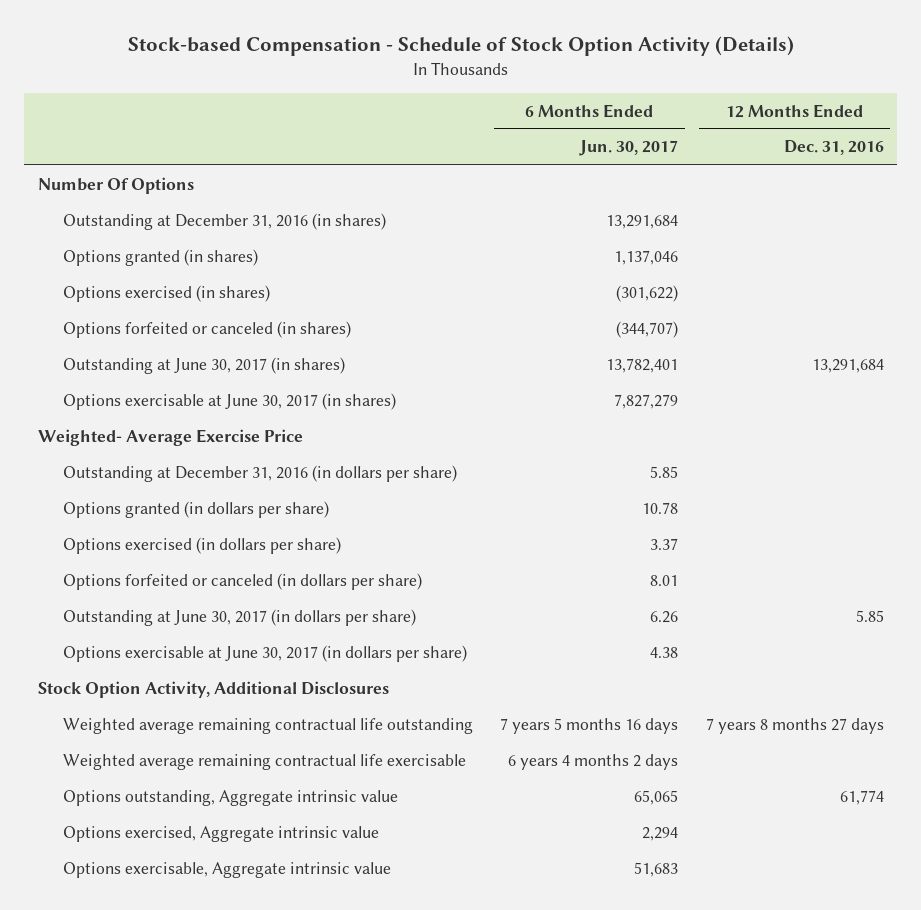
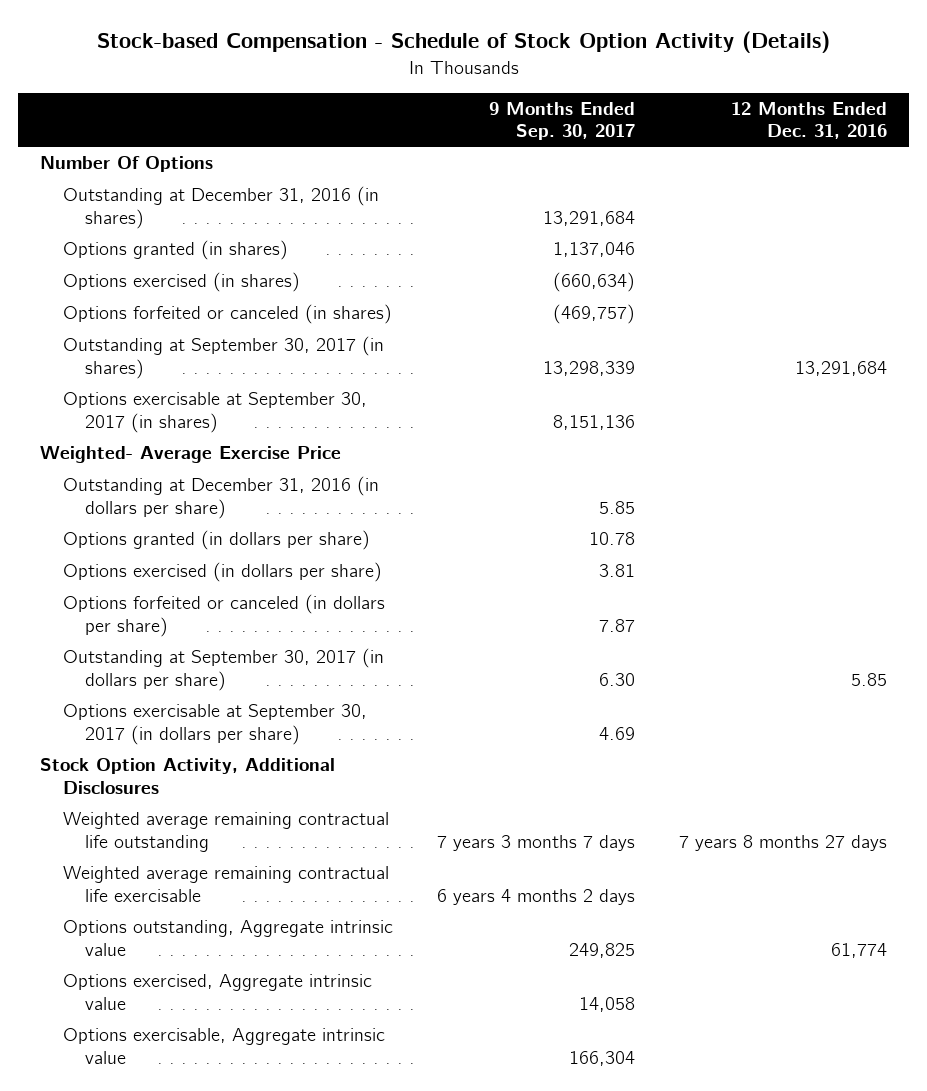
- | 6 Months Ended Jun. 30, 2017 | 12 Months Ended Dec. 31, 2016
+ | 9 Months Ended Sep. 30, 2017 | 12 Months Ended Dec. 31, 2016
- Outstanding at June 30, 2017 (in shares) | 13,782,401 | 13,291,684
- Options exercisable at June 30, 2017 (in shares) | 7,827,279 |
+ Outstanding at September 30, 2017 (in shares) | 13,298,339 | 13,291,684
+ Options exercisable at September 30, 2017 (in shares) | 8,151,136 |
- Outstanding at June 30, 2017 (in dollars per share) | 6.26 | 5.85
- Options exercisable at June 30, 2017 (in dollars per share) | 4.38 |
+ Outstanding at September 30, 2017 (in dollars per share) | 6.30 | 5.85
+ Options exercisable at September 30, 2017 (in dollars per share) | 4.69 |

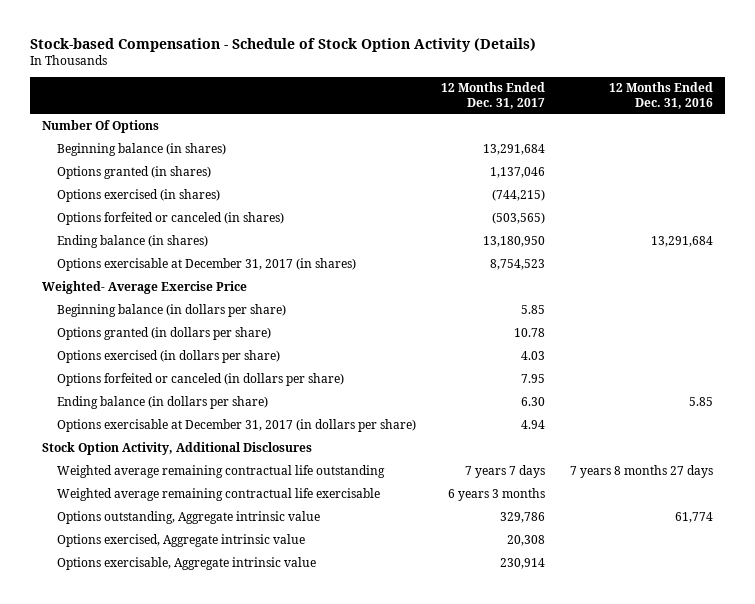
- | 9 Months Ended Sep. 30, 2017 | 12 Months Ended Dec. 31, 2016
+ | 12 Months Ended Dec. 31, 2017 | 12 Months Ended Dec. 31, 2016
- Outstanding at December 31, 2016 (in shares) | 13,291,684 |
+ Beginning balance (in shares) | 13,291,684 |
- Outstanding at September 30, 2017 (in shares) | 13,298,339 | 13,291,684
- Options exercisable at September 30, 2017 (in shares) | 8,151,136 |
+ Ending balance (in shares) | 13,180,950 | 13,291,684
+ Options exercisable at December 31, 2017 (in shares) | 8,754,523 |
- Outstanding at December 31, 2016 (in dollars per share) | 5.85 |
+ Beginning balance (in dollars per share) | 5.85 |
- Outstanding at September 30, 2017 (in dollars per share) | 6.30 | 5.85
- Options exercisable at September 30, 2017 (in dollars per share) | 4.69 |
+ Ending balance (in dollars per share) | 6.30 | 5.85
+ Options exercisable at December 31, 2017 (in dollars per share) | 4.94 |

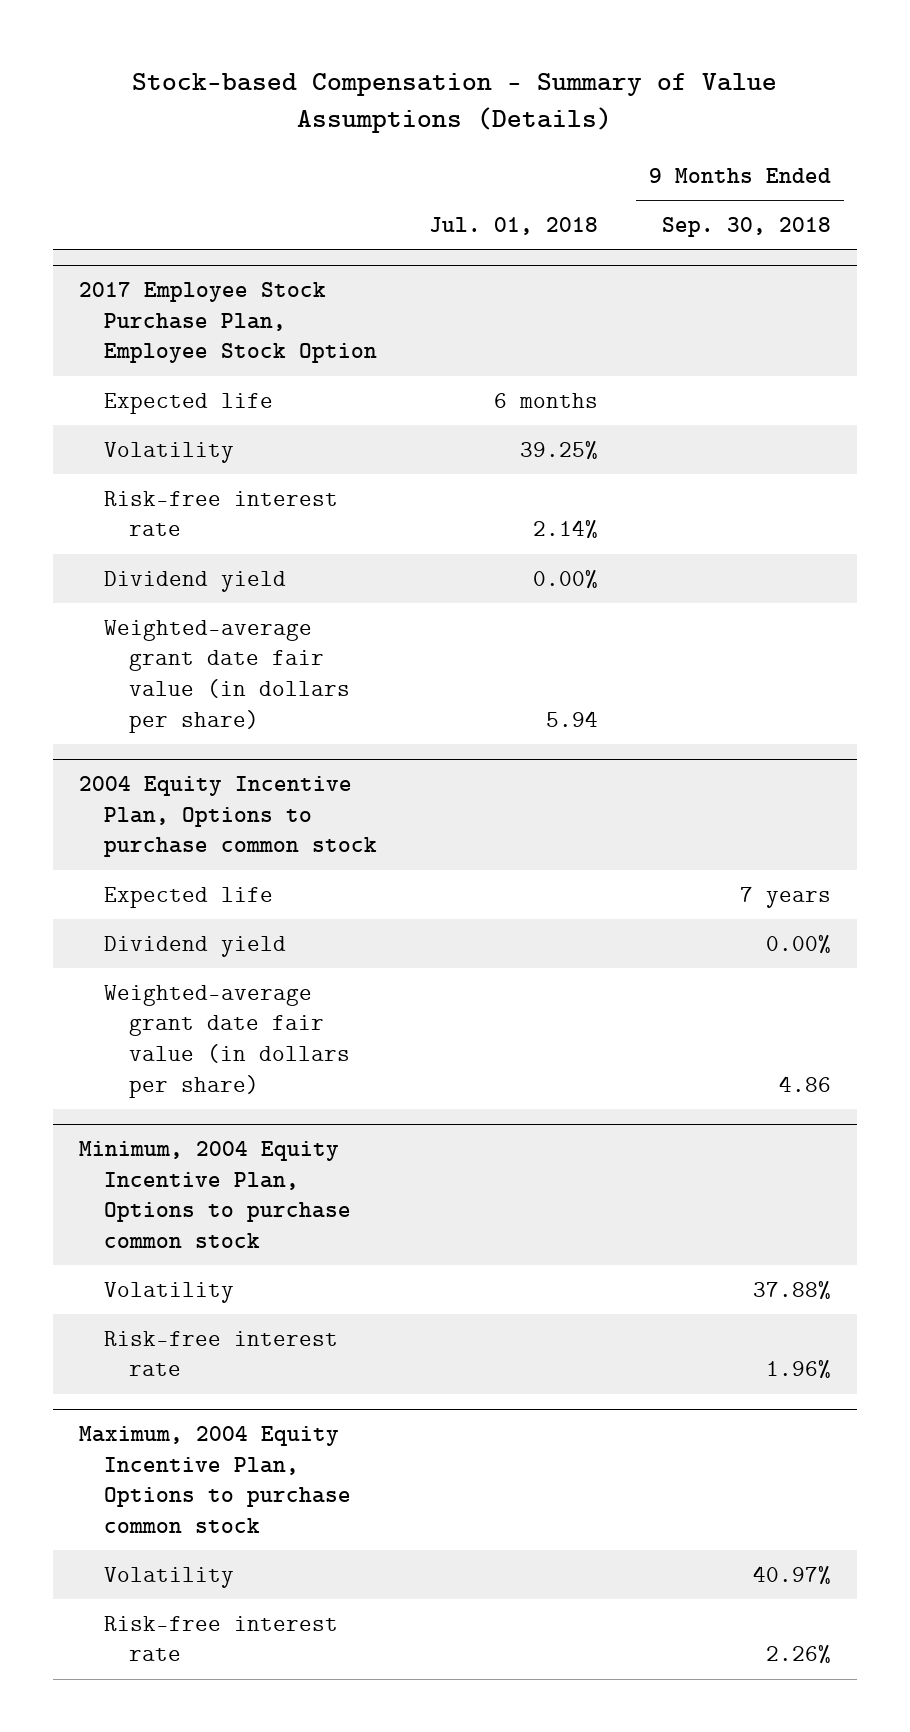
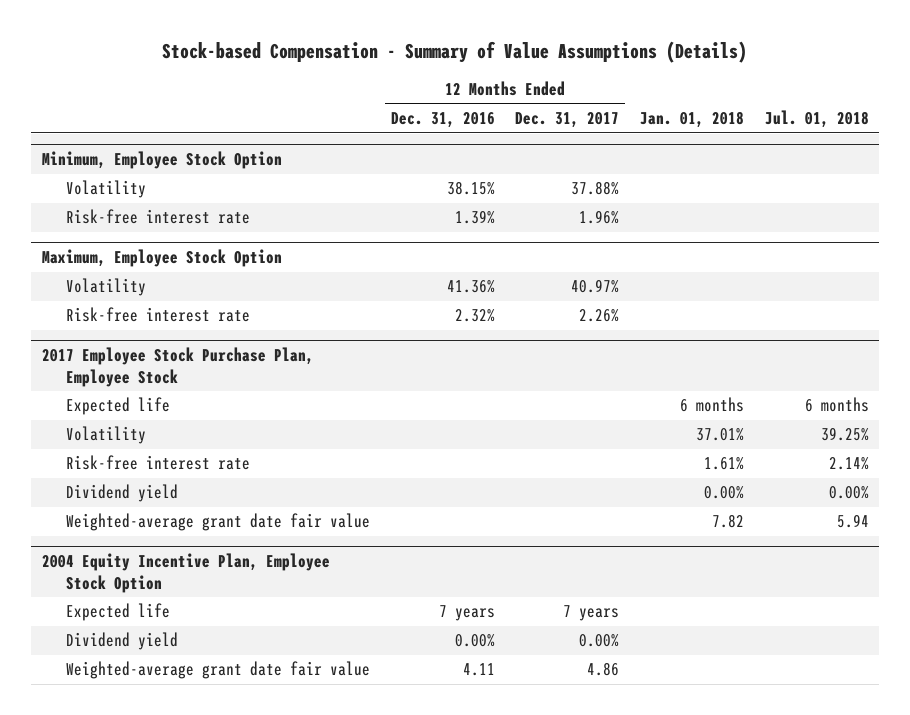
- | Jul. 01, 2018 | 9 Months Ended Sep. 30, 2018
+ | 12 Months Ended Dec. 31, 2016 | 12 Months Ended Dec. 31, 2017 | Jan. 01, 2018 | Jul. 01, 2018
- 2017 Employee Stock Purchase Plan, Employee Stock Option
+ Minimum, Employee Stock Option
+ Volatility | 38.15% | 37.88% | |
+ Risk-free interest rate | 1.39% | 1.96% | |
+ Maximum, Employee Stock Option
+ Volatility | 41.36% | 40.97% | |
+ Risk-free interest rate | 2.32% | 2.26% | |
+ 2017 Employee Stock Purchase Plan, Employee Stock
- Weighted-average grant date fair value (in dollars per share) | 5.94 |
- 2004 Equity Incentive Plan, Options to purchase common stock
+ Weighted-average grant date fair value | | | 7.82 | 5.94
+ 2004 Equity Incentive Plan, Employee Stock Option
- Weighted-average grant date fair value (in dollars per share) | | 4.86
- Minimum, 2004 Equity Incentive Plan, Options to purchase common stock
- Volatility | | 37.88%
- Risk-free interest rate | | 1.96%
- Maximum, 2004 Equity Incentive Plan, Options to purchase common stock
- Volatility | | 40.97%
- Risk-free interest rate | | 2.26%
+ Weighted-average grant date fair value | 4.11 | 4.86 | |

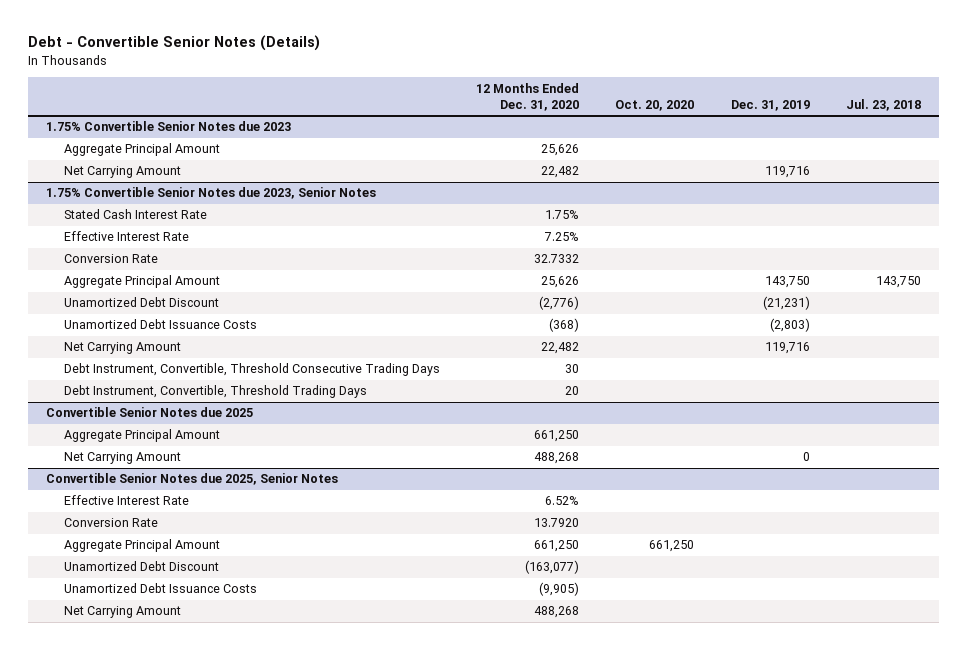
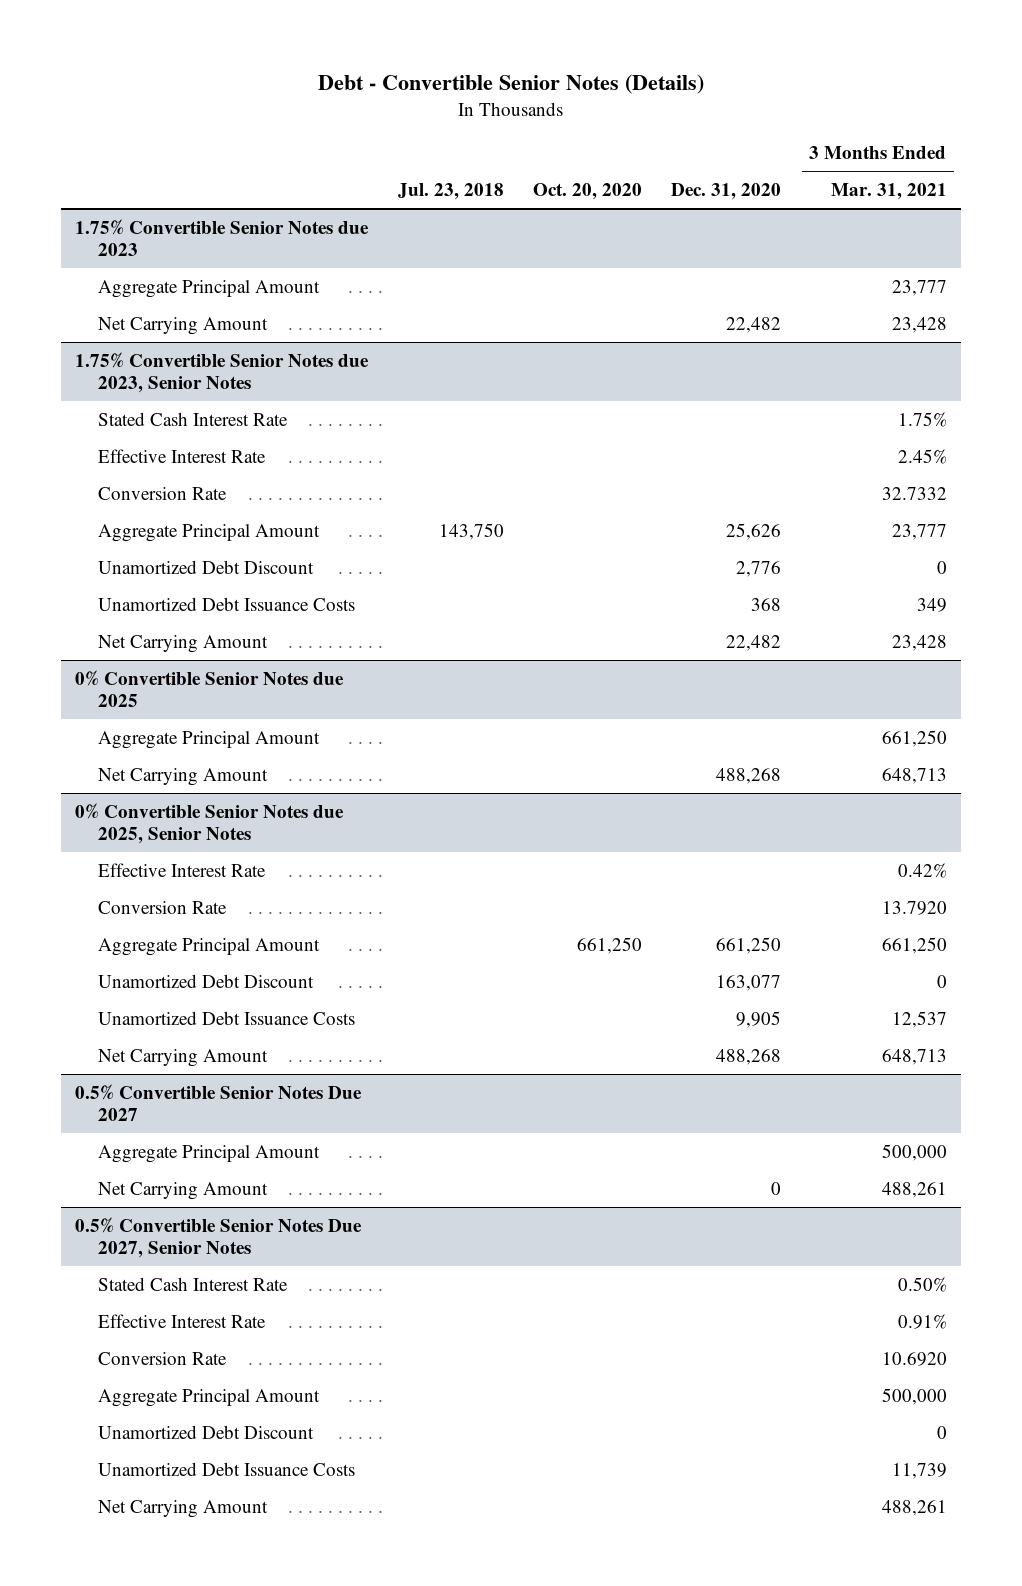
- | 12 Months Ended Dec. 31, 2020 | Oct. 20, 2020 | Dec. 31, 2019 | Jul. 23, 2018
+ | Jul. 23, 2018 | Oct. 20, 2020 | Dec. 31, 2020 | 3 Months Ended Mar. 31, 2021
@ 1.75% Convertible Senior Notes due 2023, Senior Notes
- Debt Instrument, Convertible, Threshold Consecutive Trading Days | 30 | | |
- Debt Instrument, Convertible, Threshold Trading Days | 20 | | |
- Convertible Senior Notes due 2025
+ 0% Convertible Senior Notes due 2025
- Convertible Senior Notes due 2025, Senior Notes
+ 0% Convertible Senior Notes due 2025, Senior Notes
+ 0.5% Convertible Senior Notes Due 2027
+ Aggregate Principal Amount | | | | 500,000
+ Net Carrying Amount | | | 0 | 488,261
+ 0.5% Convertible Senior Notes Due 2027, Senior Notes
+ Stated Cash Interest Rate | | | | 0.50%
+ Effective Interest Rate | | | | 0.91%
+ Conversion Rate | | | | 10.6920
+ Aggregate Principal Amount | | | | 500,000
+ Unamortized Debt Discount | | | | 0
+ Unamortized Debt Issuance Costs | | | | 11,739
+ Net Carrying Amount | | | | 488,261

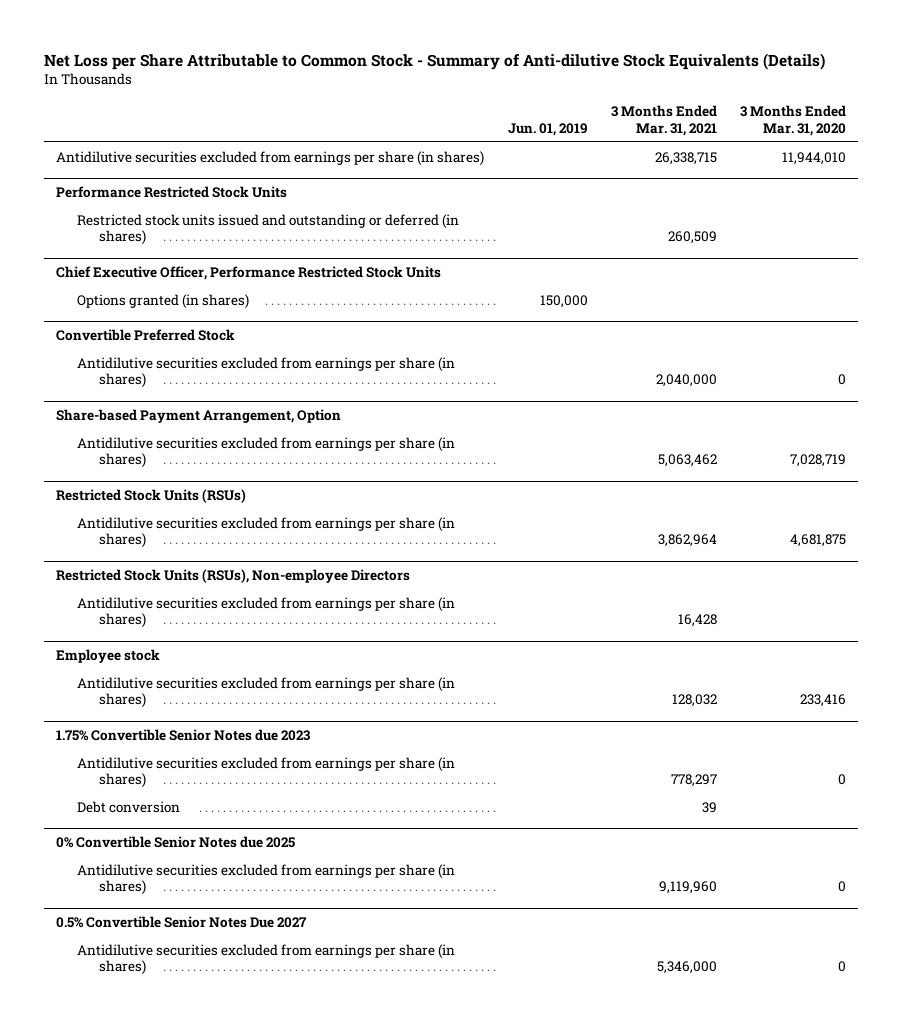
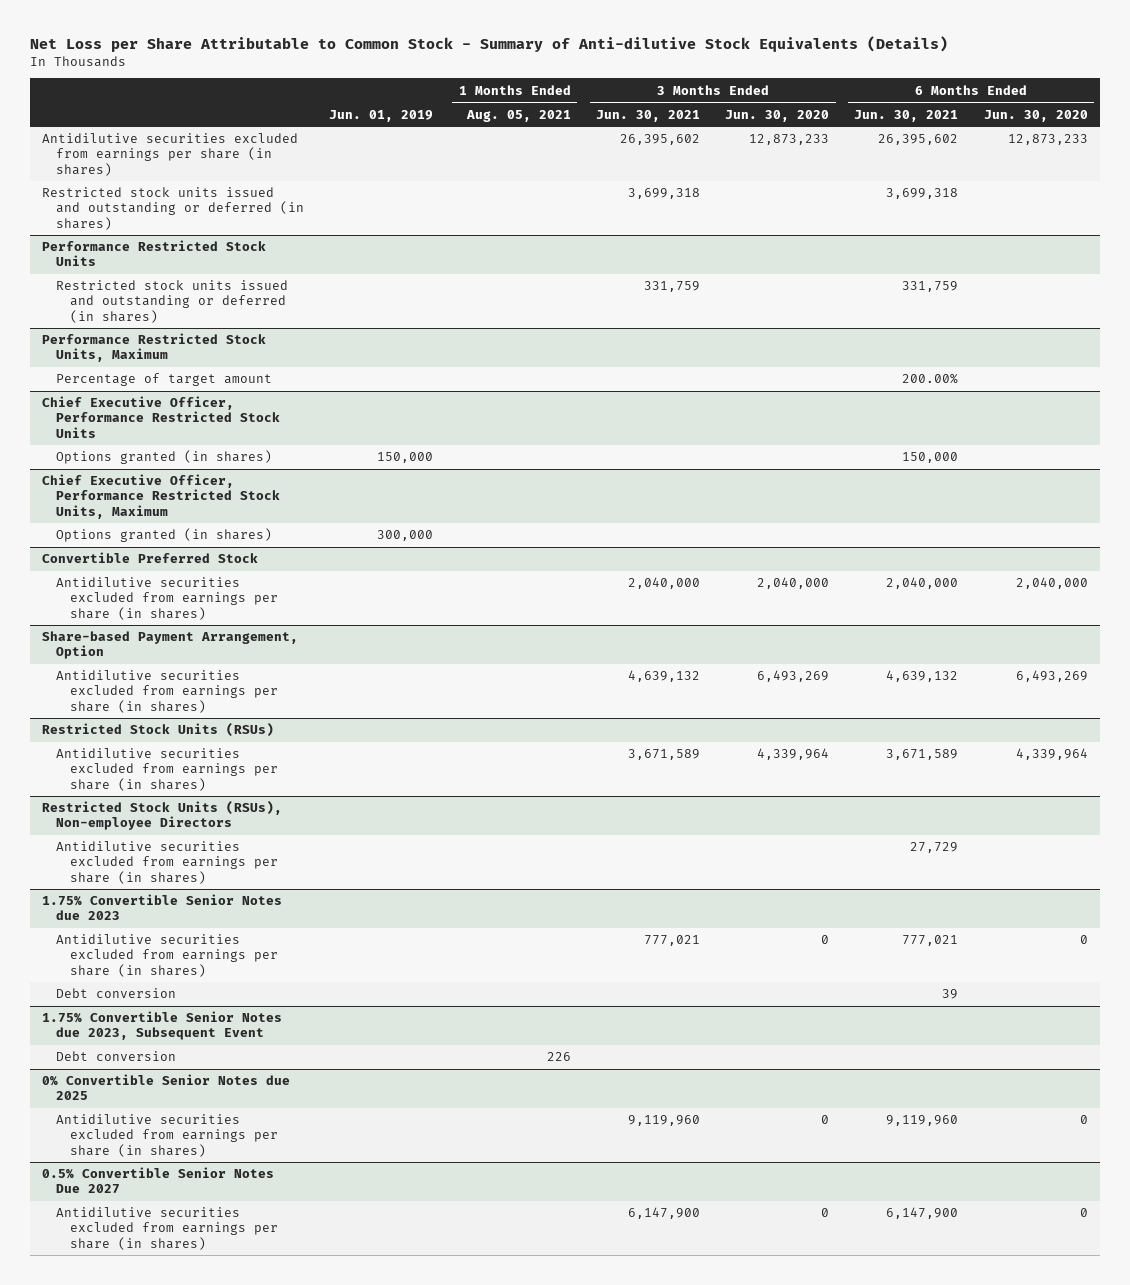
- | Jun. 01, 2019 | 3 Months Ended Mar. 31, 2021 | 3 Months Ended Mar. 31, 2020
+ | Jun. 01, 2019 | 1 Months Ended Aug. 05, 2021 | 3 Months Ended Jun. 30, 2021 | 3 Months Ended Jun. 30, 2020 | 6 Months Ended Jun. 30, 2021 | 6 Months Ended Jun. 30, 2020
+ Restricted stock units issued and outstanding or deferred (in shares) | | | 3,699,318 | | 3,699,318 |
+ Performance Restricted Stock Units, Maximum
+ Percentage of target amount | | | | | 200.00% |
+ Chief Executive Officer, Performance Restricted Stock Units, Maximum
+ Options granted (in shares) | 300,000 | | | | |
- Employee stock
- Antidilutive securities excluded from earnings per share (in shares) | | 128,032 | 233,416
+ 1.75% Convertible Senior Notes due 2023, Subsequent Event
+ Debt conversion | | 226 | | | |

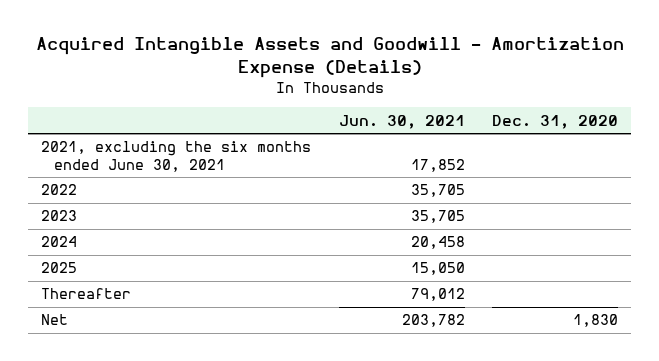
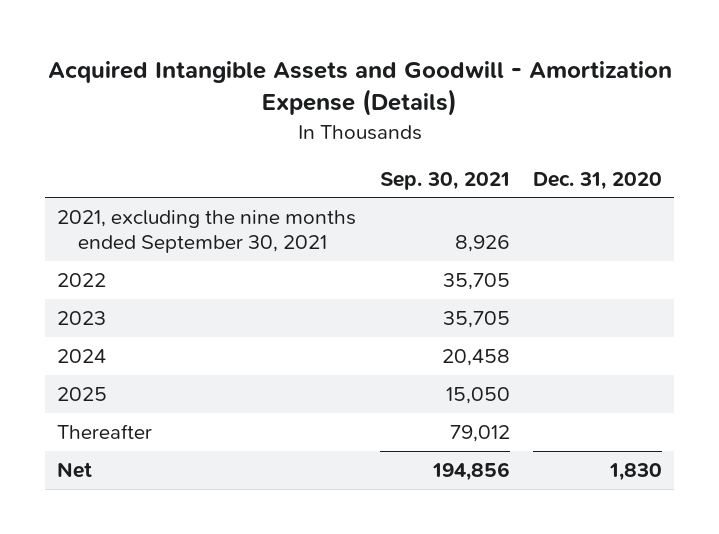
- | Jun. 30, 2021 | Dec. 31, 2020
+ | Sep. 30, 2021 | Dec. 31, 2020
- 2021, excluding the six months ended June 30, 2021 | 17,852 |
+ 2021, excluding the nine months ended September 30, 2021 | 8,926 |

